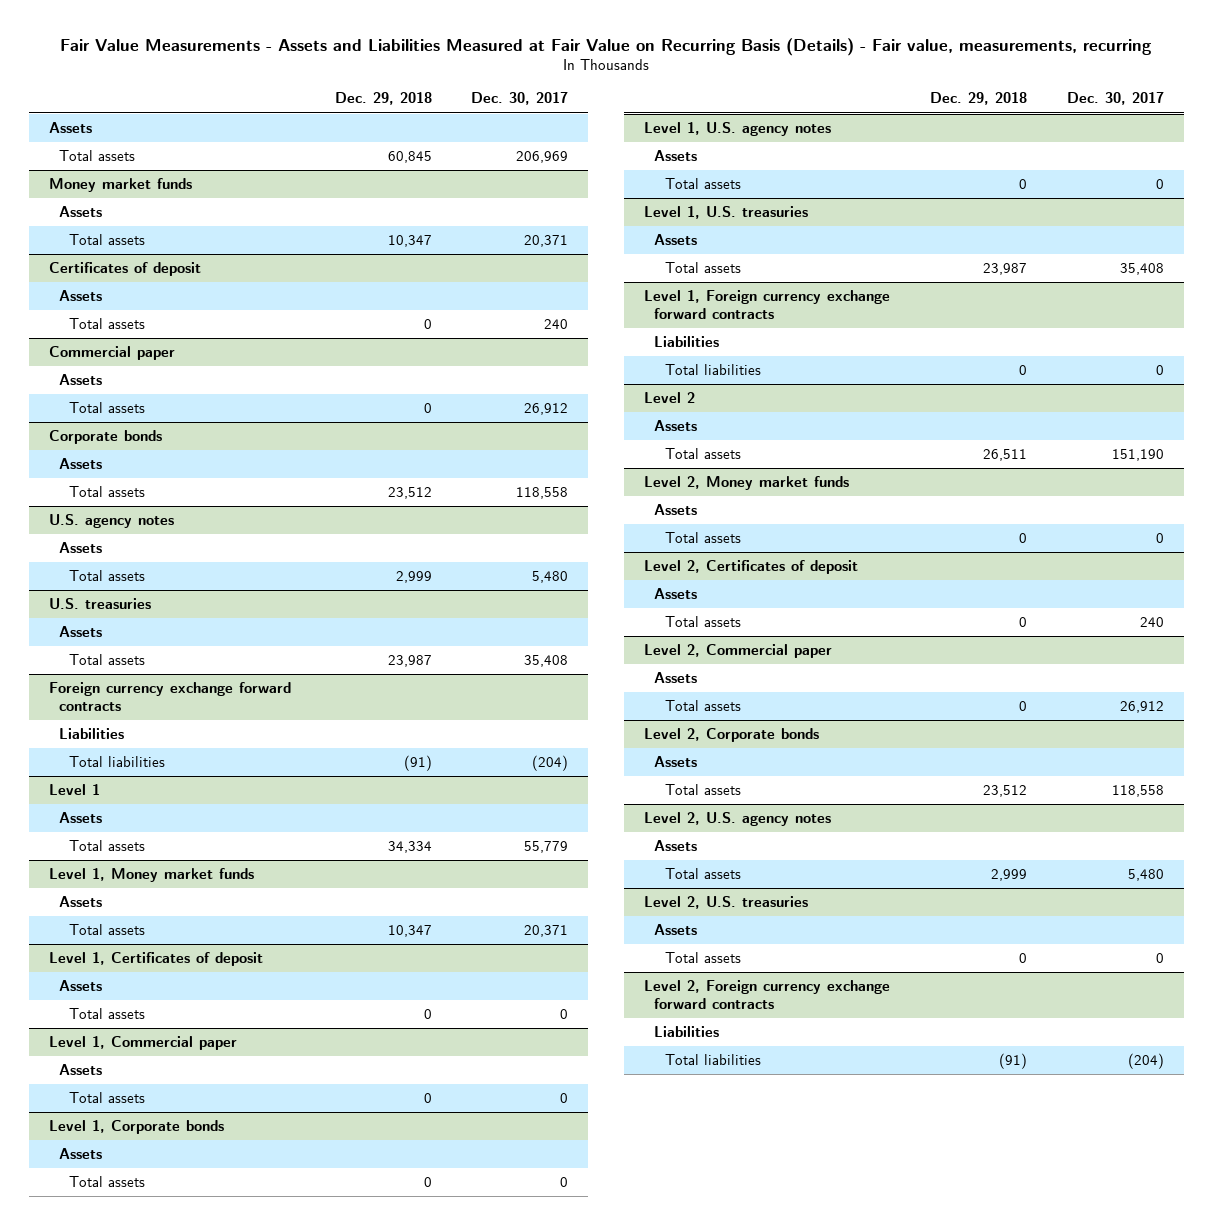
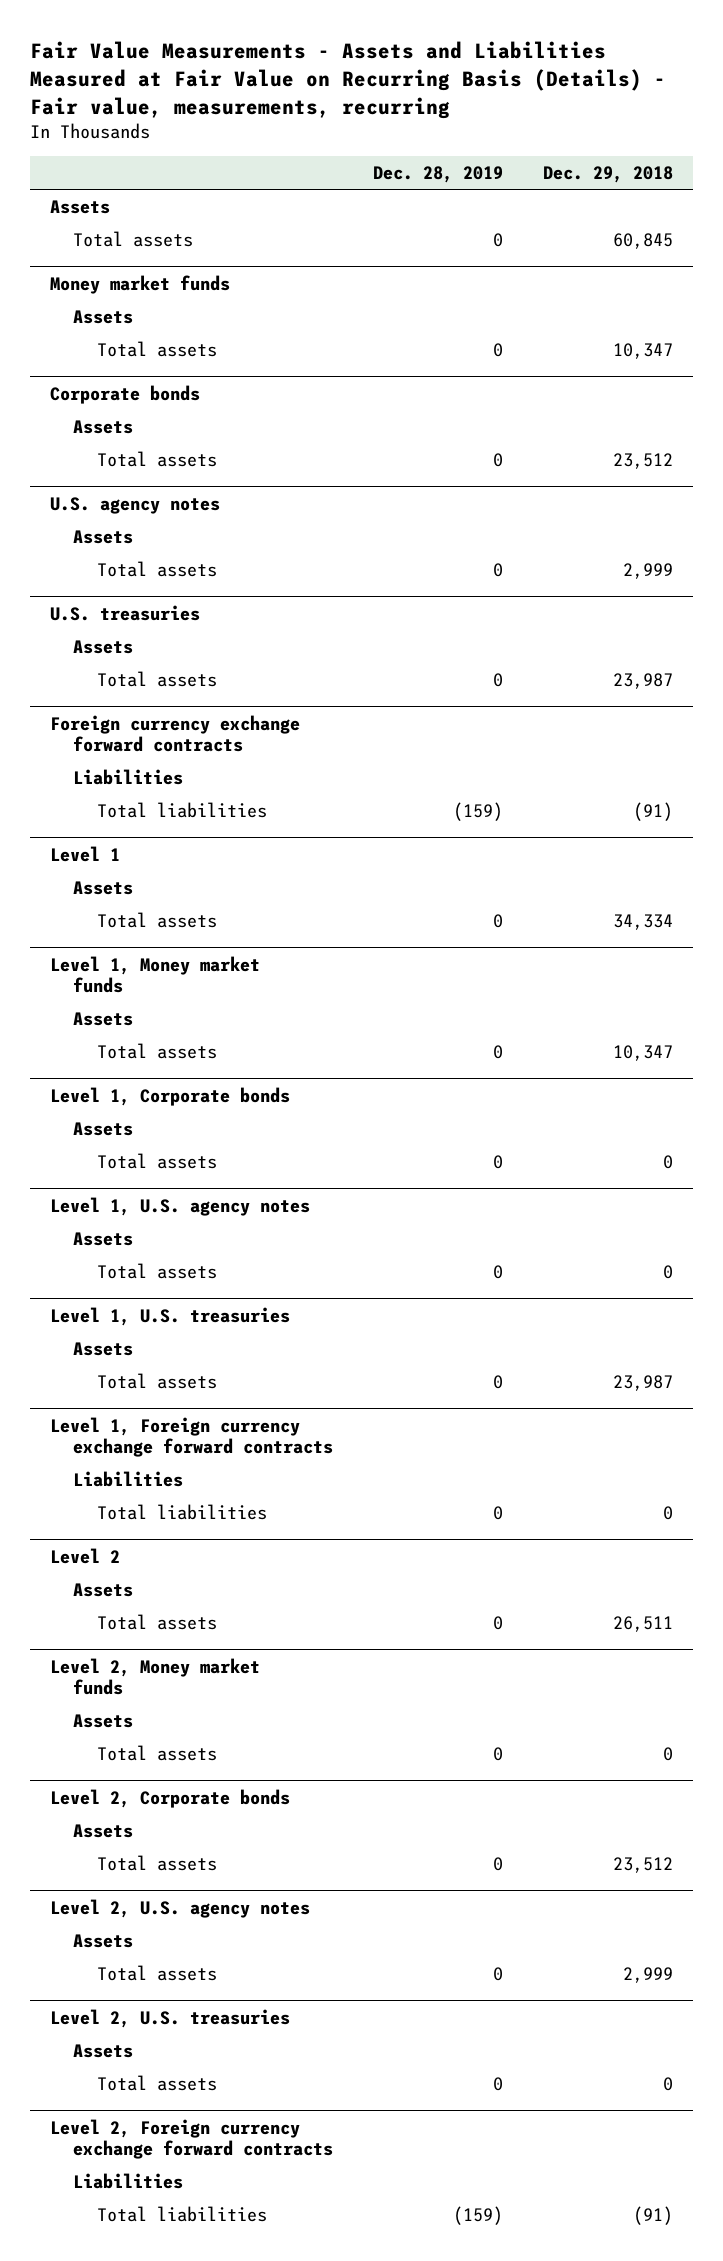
- | Dec. 29, 2018 | Dec. 30, 2017
+ | Dec. 28, 2019 | Dec. 29, 2018
- Certificates of deposit
- Assets
- Total assets | 0 | 240
- Commercial paper
- Assets
- Total assets | 0 | 26,912
- Level 1, Certificates of deposit
- Assets
- Total assets | 0 | 0
- Level 1, Commercial paper
- Assets
- Total assets | 0 | 0
- Level 2, Certificates of deposit
- Assets
- Total assets | 0 | 240
- Level 2, Commercial paper
- Assets
- Total assets | 0 | 26,912

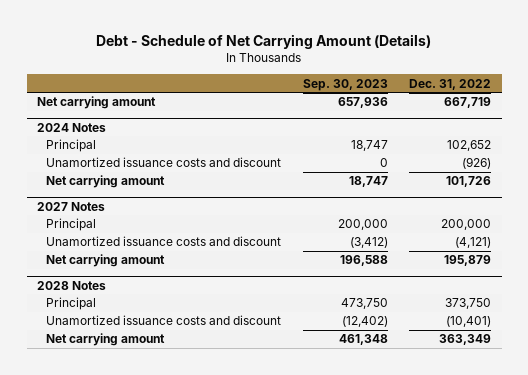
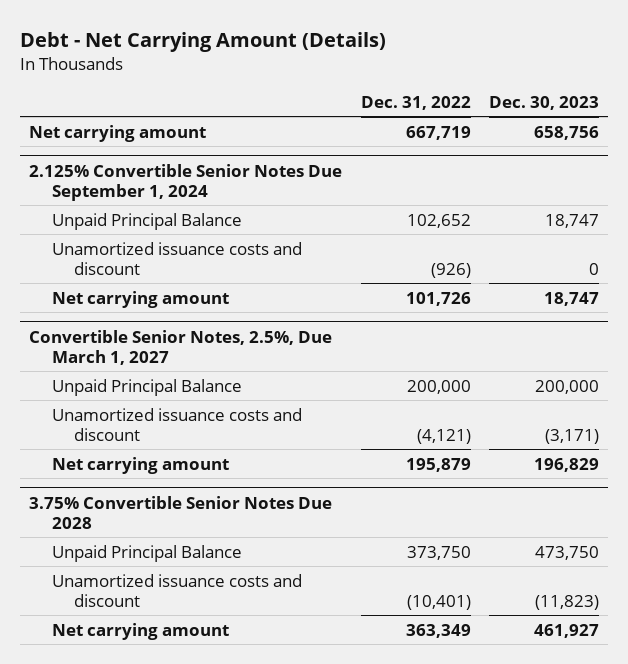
- Debt - Schedule of Net Carrying Amount (Details)
+ Debt - Net Carrying Amount (Details)
- | Sep. 30, 2023 | Dec. 31, 2022
+ | Dec. 31, 2022 | Dec. 30, 2023
- 2024 Notes
- Principal | 18,747 | 102,652
+ 2.125% Convertible Senior Notes Due September 1, 2024
+ Unpaid Principal Balance | 102,652 | 18,747
- 2027 Notes
- Principal | 200,000 | 200,000
+ Convertible Senior Notes, 2.5%, Due March 1, 2027
+ Unpaid Principal Balance | 200,000 | 200,000
- 2028 Notes
- Principal | 473,750 | 373,750
+ 3.75% Convertible Senior Notes Due 2028
+ Unpaid Principal Balance | 373,750 | 473,750

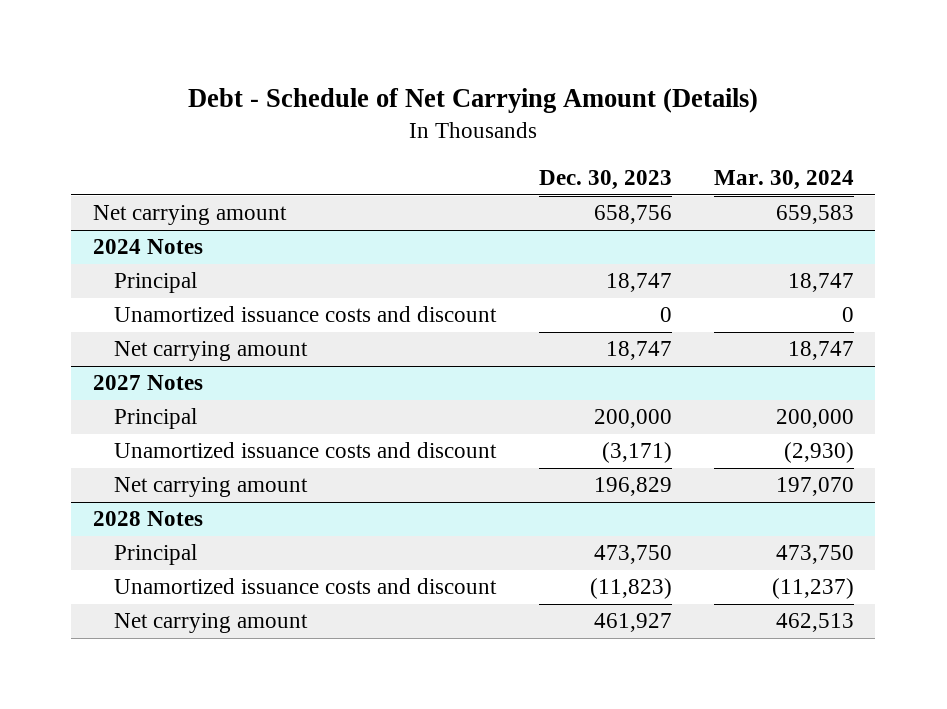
- Debt - Net Carrying Amount (Details)
+ Debt - Schedule of Net Carrying Amount (Details)
- | Dec. 31, 2022 | Dec. 30, 2023
+ | Dec. 30, 2023 | Mar. 30, 2024
- 2.125% Convertible Senior Notes Due September 1, 2024
- Unpaid Principal Balance | 102,652 | 18,747
+ 2024 Notes
+ Principal | 18,747 | 18,747
- Convertible Senior Notes, 2.5%, Due March 1, 2027
- Unpaid Principal Balance | 200,000 | 200,000
+ 2027 Notes
+ Principal | 200,000 | 200,000
- 3.75% Convertible Senior Notes Due 2028
- Unpaid Principal Balance | 373,750 | 473,750
+ 2028 Notes
+ Principal | 473,750 | 473,750

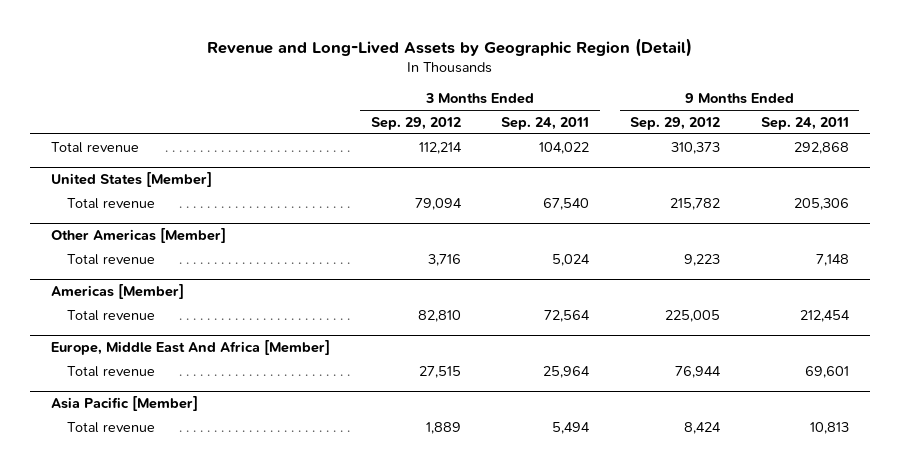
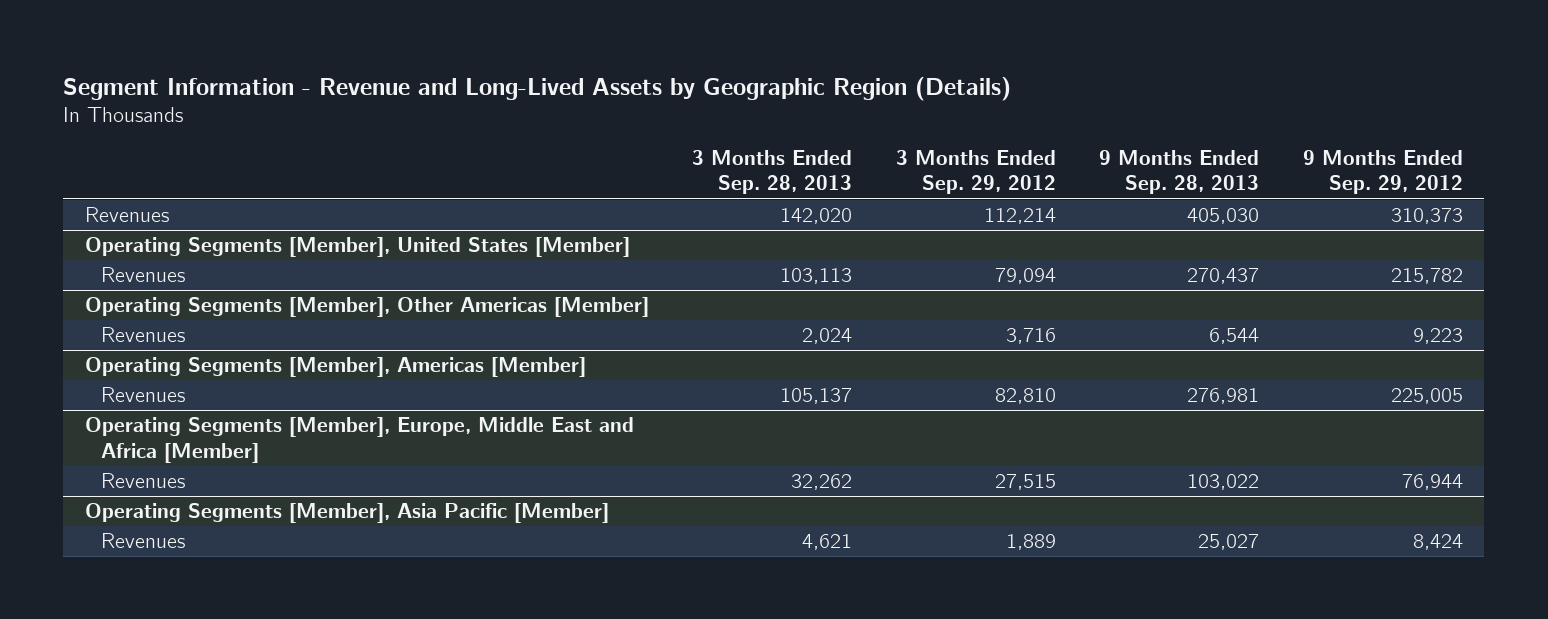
- Revenue and Long-Lived Assets by Geographic Region (Detail)
+ Segment Information - Revenue and Long-Lived Assets by Geographic Region (Details)
- | 3 Months Ended Sep. 29, 2012 | 3 Months Ended Sep. 24, 2011 | 9 Months Ended Sep. 29, 2012 | 9 Months Ended Sep. 24, 2011
+ | 3 Months Ended Sep. 28, 2013 | 3 Months Ended Sep. 29, 2012 | 9 Months Ended Sep. 28, 2013 | 9 Months Ended Sep. 29, 2012
- Total revenue | 112,214 | 104,022 | 310,373 | 292,868
- United States [Member]
- Total revenue | 79,094 | 67,540 | 215,782 | 205,306
- Other Americas [Member]
- Total revenue | 3,716 | 5,024 | 9,223 | 7,148
- Americas [Member]
- Total revenue | 82,810 | 72,564 | 225,005 | 212,454
- Europe, Middle East And Africa [Member]
- Total revenue | 27,515 | 25,964 | 76,944 | 69,601
- Asia Pacific [Member]
- Total revenue | 1,889 | 5,494 | 8,424 | 10,813
+ Revenues | 142,020 | 112,214 | 405,030 | 310,373
+ Operating Segments [Member], United States [Member]
+ Revenues | 103,113 | 79,094 | 270,437 | 215,782
+ Operating Segments [Member], Other Americas [Member]
+ Revenues | 2,024 | 3,716 | 6,544 | 9,223
+ Operating Segments [Member], Americas [Member]
+ Revenues | 105,137 | 82,810 | 276,981 | 225,005
+ Operating Segments [Member], Europe, Middle East and Africa [Member]
+ Revenues | 32,262 | 27,515 | 103,022 | 76,944
+ Operating Segments [Member], Asia Pacific [Member]
+ Revenues | 4,621 | 1,889 | 25,027 | 8,424

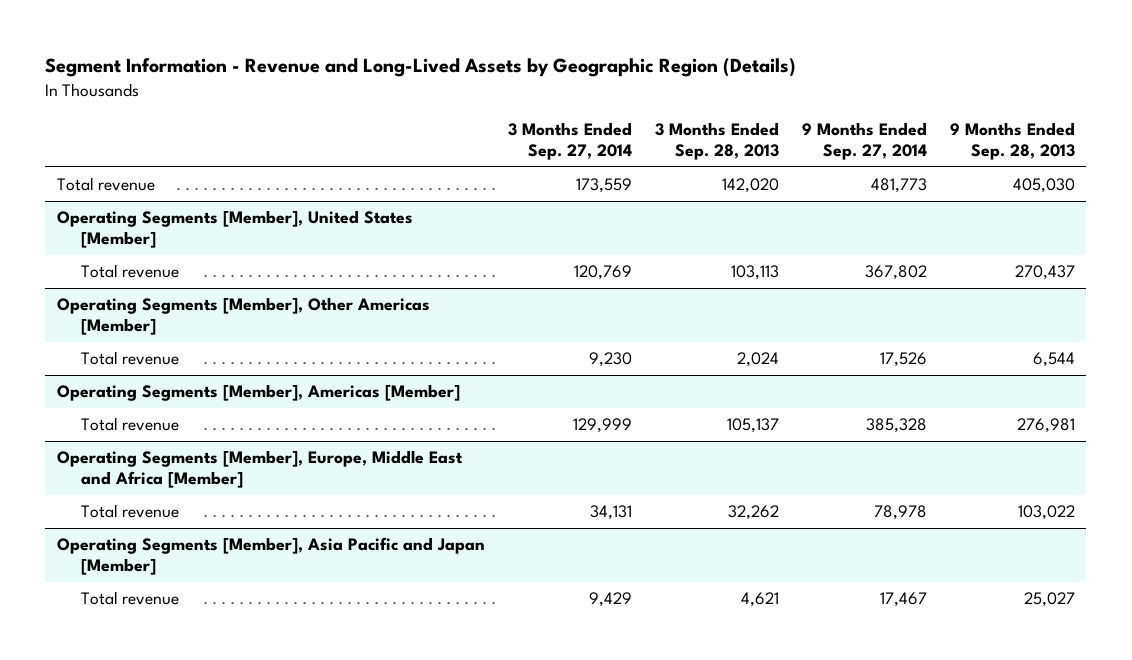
- | 3 Months Ended Sep. 28, 2013 | 3 Months Ended Sep. 29, 2012 | 9 Months Ended Sep. 28, 2013 | 9 Months Ended Sep. 29, 2012
+ | 3 Months Ended Sep. 27, 2014 | 3 Months Ended Sep. 28, 2013 | 9 Months Ended Sep. 27, 2014 | 9 Months Ended Sep. 28, 2013
- Revenues | 142,020 | 112,214 | 405,030 | 310,373
+ Total revenue | 173,559 | 142,020 | 481,773 | 405,030
@ Operating Segments [Member], United States [Member]
- Revenues | 103,113 | 79,094 | 270,437 | 215,782
+ Total revenue | 120,769 | 103,113 | 367,802 | 270,437
@ Operating Segments [Member], Other Americas [Member]
- Revenues | 2,024 | 3,716 | 6,544 | 9,223
+ Total revenue | 9,230 | 2,024 | 17,526 | 6,544
@ Operating Segments [Member], Americas [Member]
- Revenues | 105,137 | 82,810 | 276,981 | 225,005
+ Total revenue | 129,999 | 105,137 | 385,328 | 276,981
@ Operating Segments [Member], Europe, Middle East and Africa [Member]
- Revenues | 32,262 | 27,515 | 103,022 | 76,944
- Operating Segments [Member], Asia Pacific [Member]
- Revenues | 4,621 | 1,889 | 25,027 | 8,424
@ Operating Segments [Member], Europe, Middle East and Africa [Member]
+ Total revenue | 34,131 | 32,262 | 78,978 | 103,022
+ Operating Segments [Member], Asia Pacific and Japan [Member]
+ Total revenue | 9,429 | 4,621 | 17,467 | 25,027

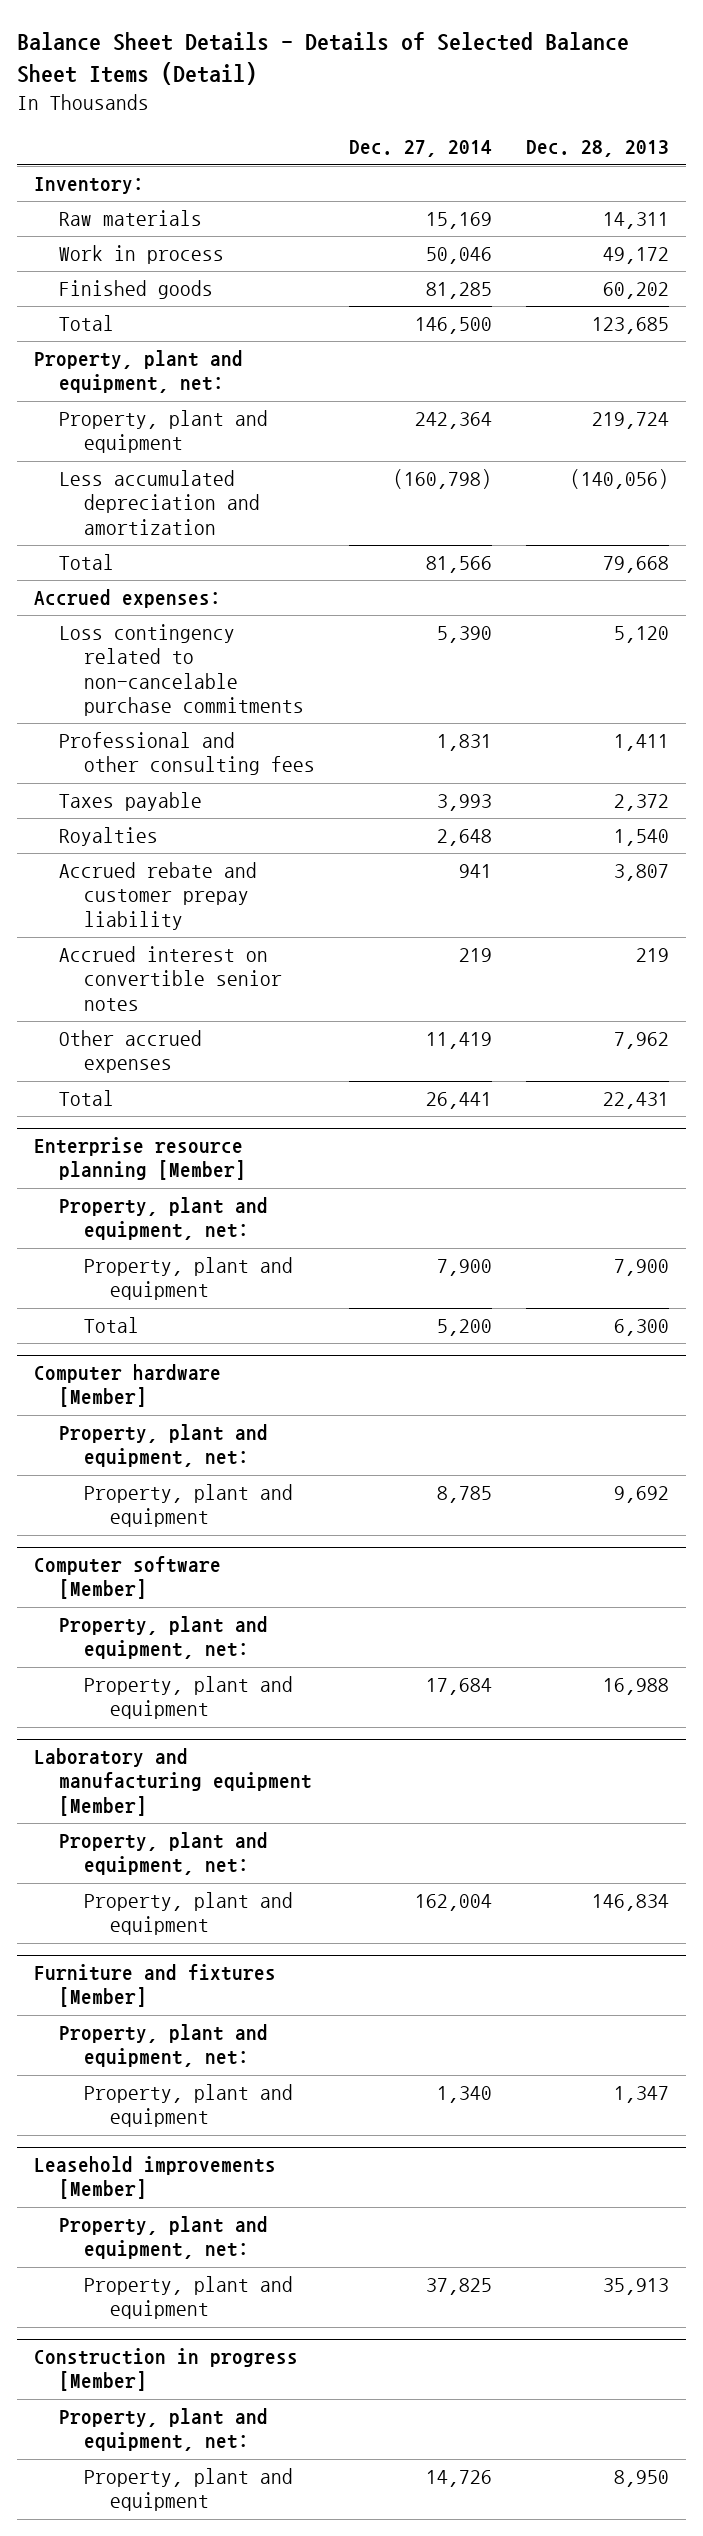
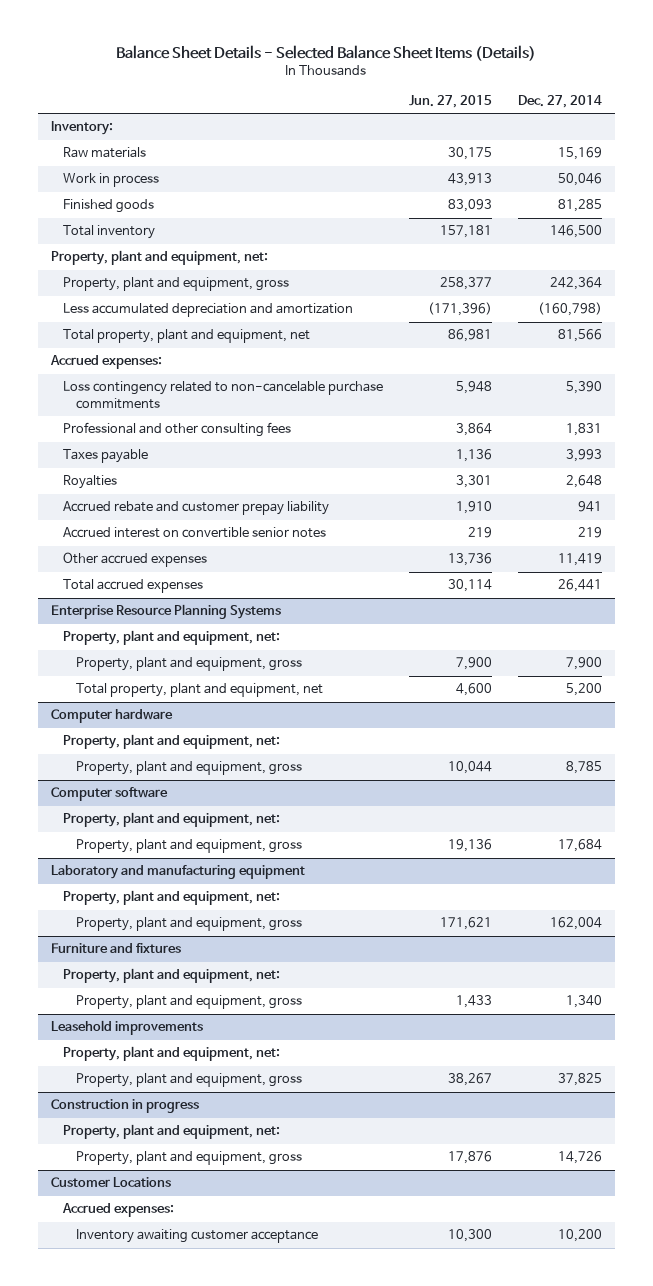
- Balance Sheet Details - Details of Selected Balance Sheet Items (Detail)
+ Balance Sheet Details - Selected Balance Sheet Items (Details)
- | Dec. 27, 2014 | Dec. 28, 2013
+ | Jun. 27, 2015 | Dec. 27, 2014
- Total | 146,500 | 123,685
+ Total inventory | 157,181 | 146,500
- Property, plant and equipment | 242,364 | 219,724
+ Property, plant and equipment, gross | 258,377 | 242,364
- Total | 81,566 | 79,668
+ Total property, plant and equipment, net | 86,981 | 81,566
- Total | 26,441 | 22,431
- Enterprise resource planning [Member]
+ Total accrued expenses | 30,114 | 26,441
+ Enterprise Resource Planning Systems
- Property, plant and equipment | 7,900 | 7,900
- Total | 5,200 | 6,300
- Computer hardware [Member]
+ Property, plant and equipment, gross | 7,900 | 7,900
+ Total property, plant and equipment, net | 4,600 | 5,200
+ Computer hardware
- Property, plant and equipment | 8,785 | 9,692
- Computer software [Member]
+ Property, plant and equipment, gross | 10,044 | 8,785
+ Computer software
- Property, plant and equipment | 17,684 | 16,988
- Laboratory and manufacturing equipment [Member]
+ Property, plant and equipment, gross | 19,136 | 17,684
+ Laboratory and manufacturing equipment
- Property, plant and equipment | 162,004 | 146,834
- Furniture and fixtures [Member]
+ Property, plant and equipment, gross | 171,621 | 162,004
+ Furniture and fixtures
- Property, plant and equipment | 1,340 | 1,347
- Leasehold improvements [Member]
+ Property, plant and equipment, gross | 1,433 | 1,340
+ Leasehold improvements
- Property, plant and equipment | 37,825 | 35,913
- Construction in progress [Member]
+ Property, plant and equipment, gross | 38,267 | 37,825
+ Construction in progress
- Property, plant and equipment | 14,726 | 8,950
+ Property, plant and equipment, gross | 17,876 | 14,726
+ Customer Locations
+ Accrued expenses:
+ Inventory awaiting customer acceptance | 10,300 | 10,200

